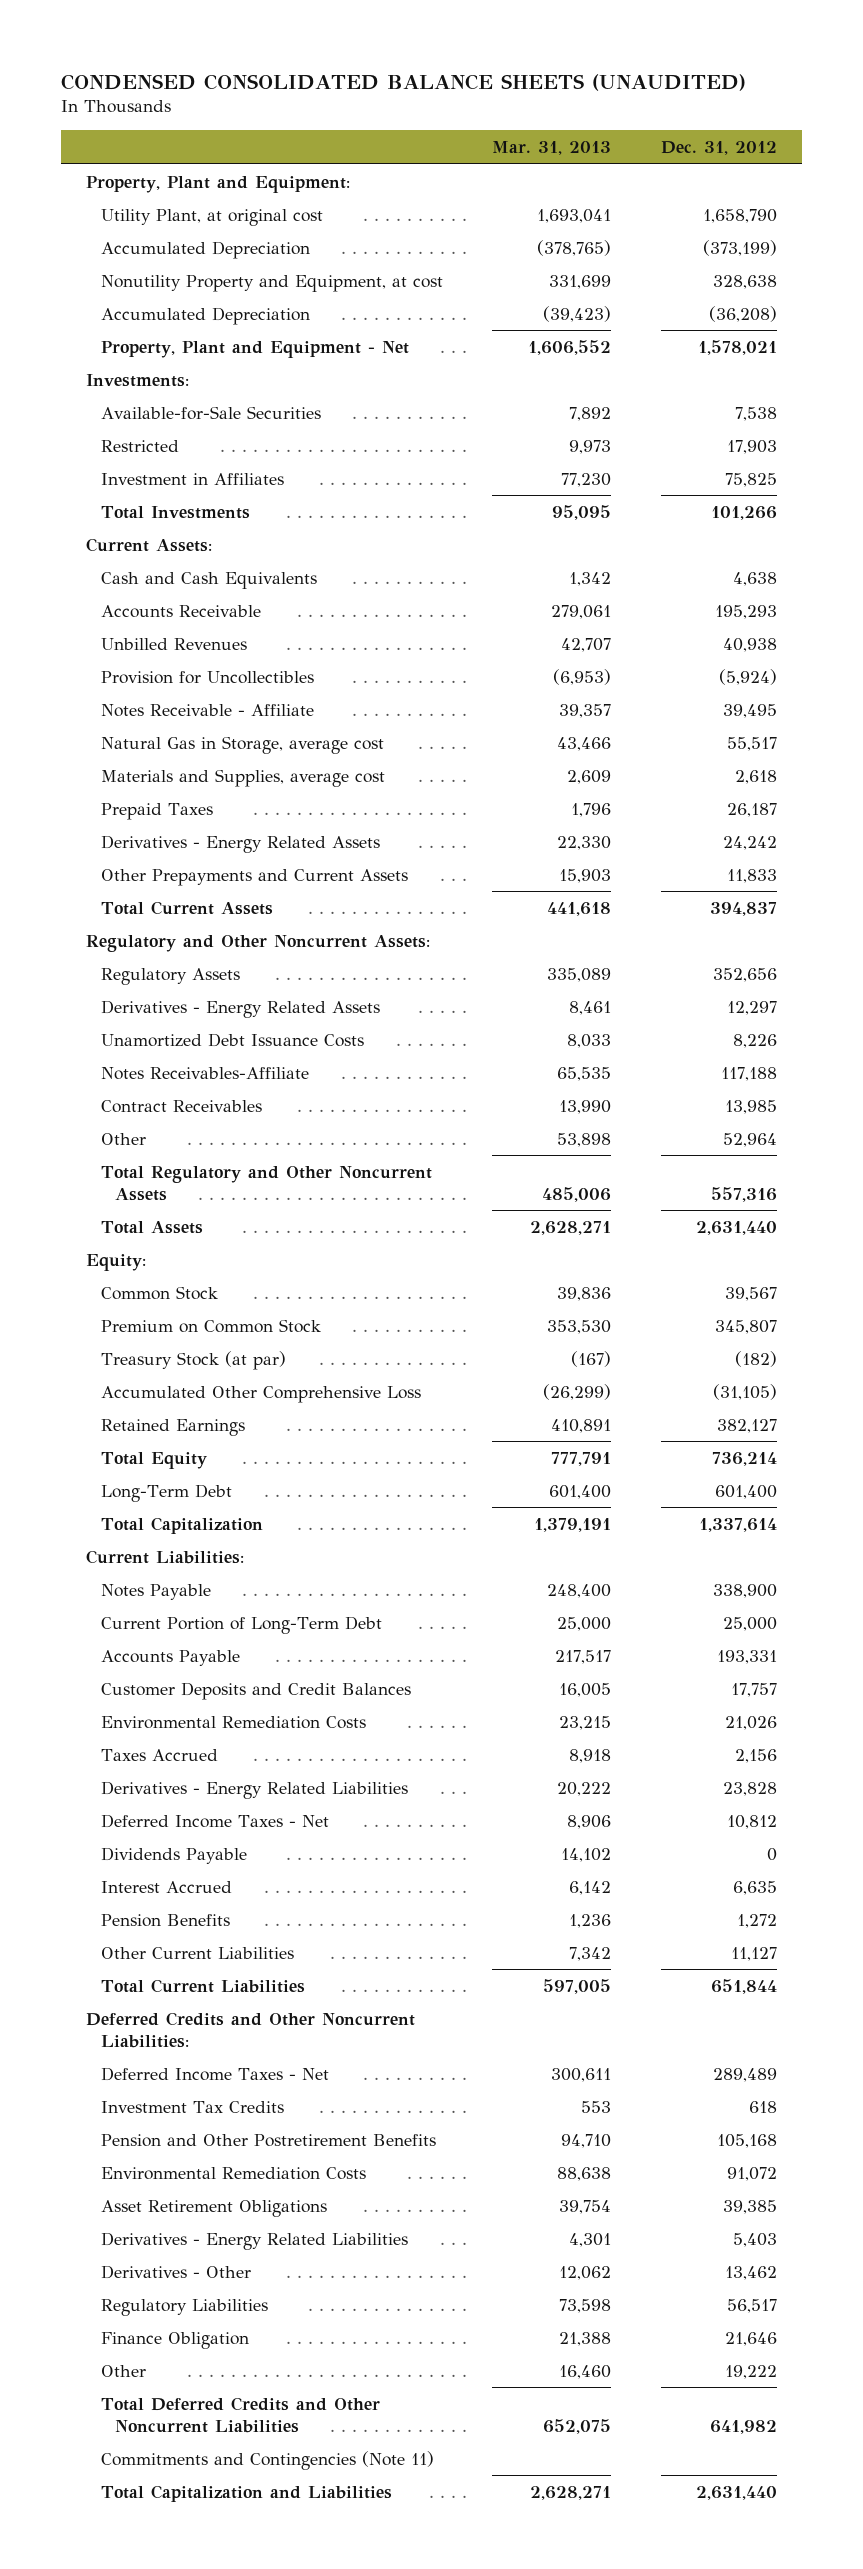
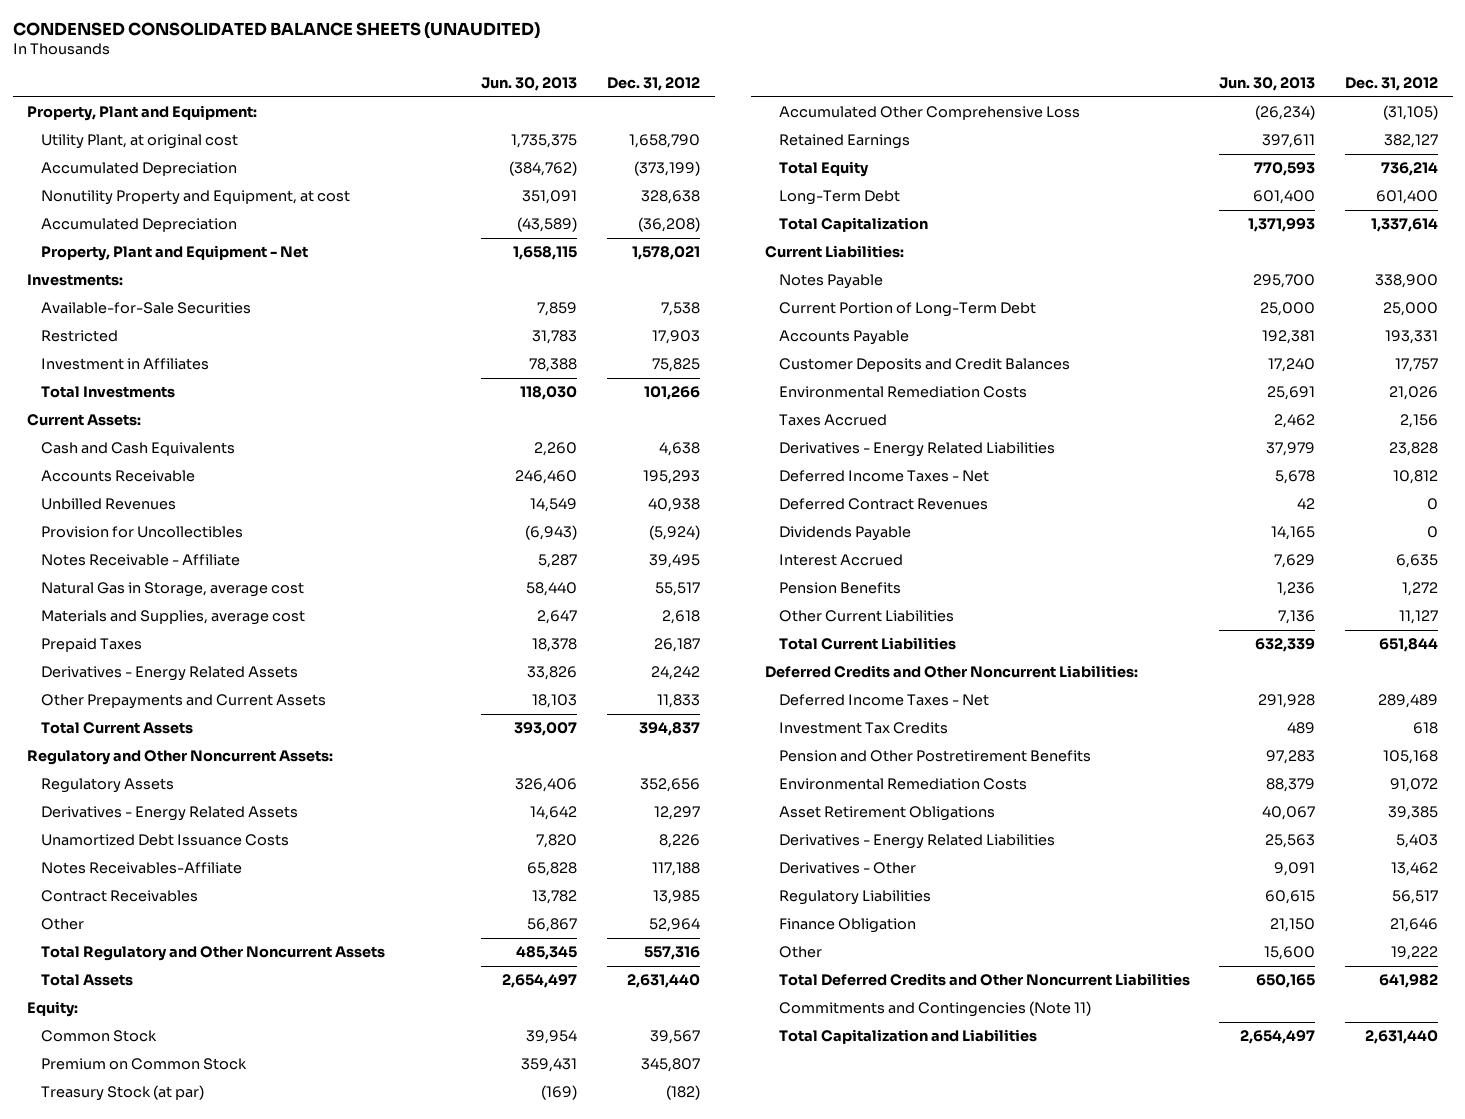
- | Mar. 31, 2013 | Dec. 31, 2012
+ | Jun. 30, 2013 | Dec. 31, 2012
+ Deferred Contract Revenues | 42 | 0

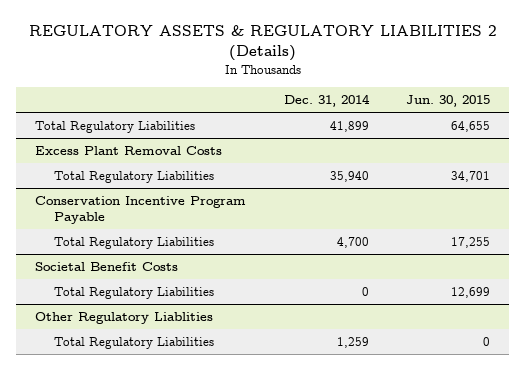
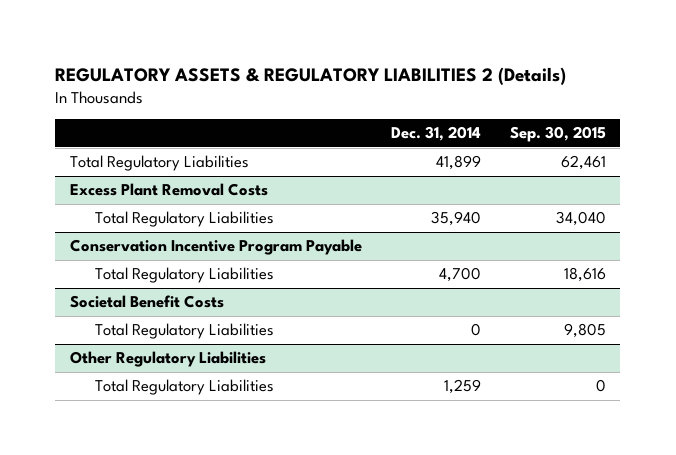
- | Dec. 31, 2014 | Jun. 30, 2015
+ | Dec. 31, 2014 | Sep. 30, 2015
- Other Regulatory Liablities
+ Other Regulatory Liabilities

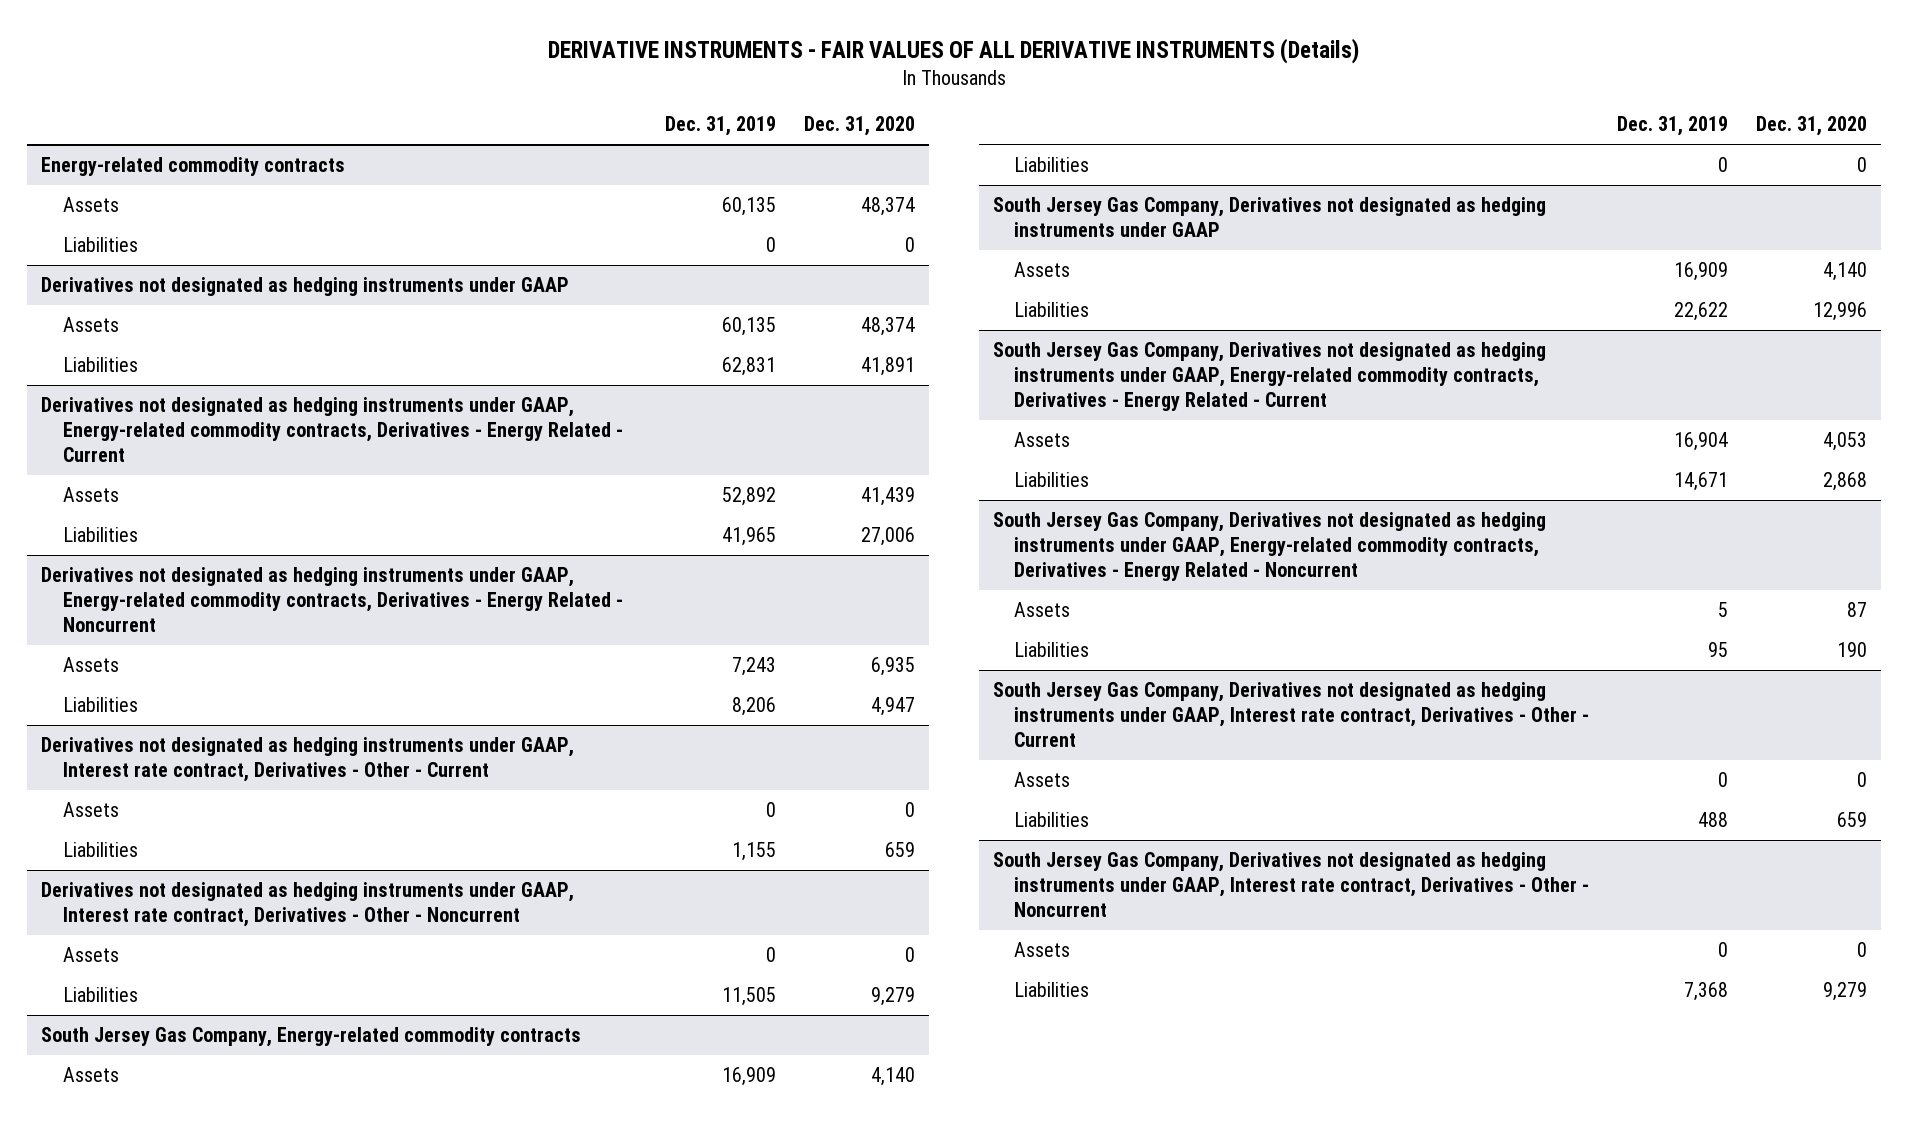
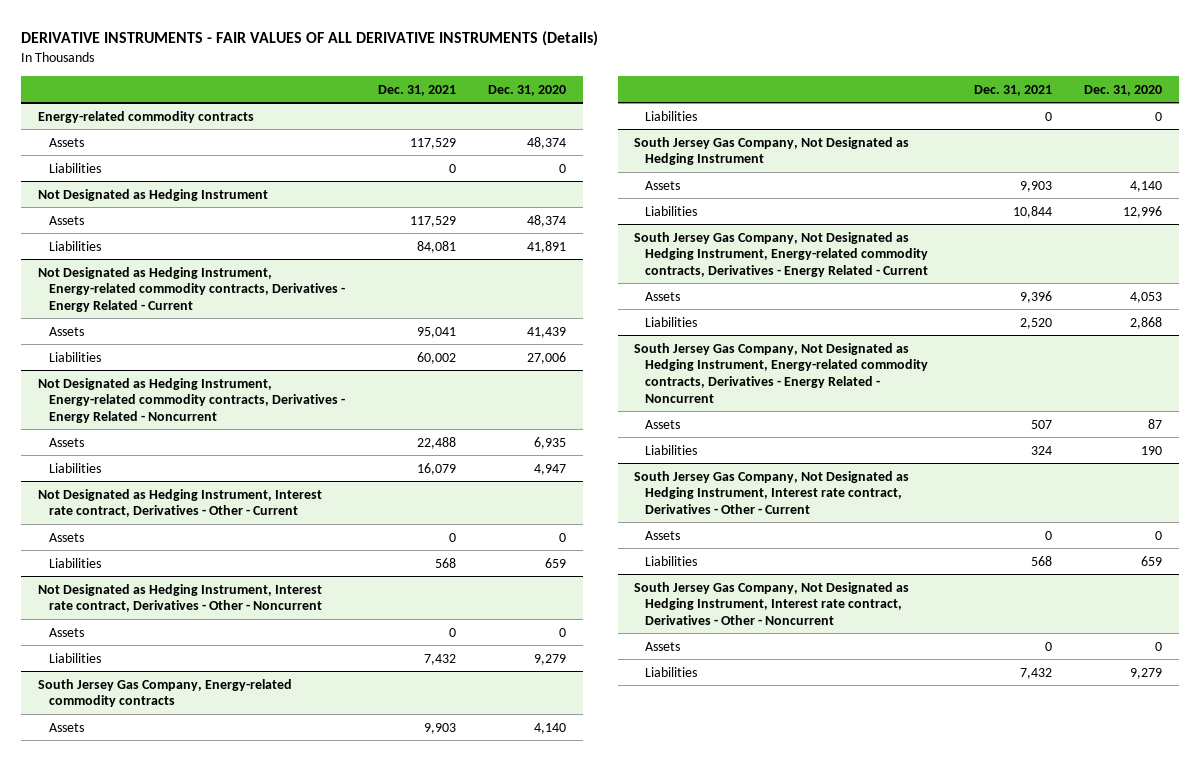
- | Dec. 31, 2019 | Dec. 31, 2020
+ | Dec. 31, 2021 | Dec. 31, 2020
- Derivatives not designated as hedging instruments under GAAP
+ Not Designated as Hedging Instrument
- Derivatives not designated as hedging instruments under GAAP, Energy-related commodity contracts, Derivatives - Energy Related - Current
+ Not Designated as Hedging Instrument, Energy-related commodity contracts, Derivatives - Energy Related - Current
- Derivatives not designated as hedging instruments under GAAP, Energy-related commodity contracts, Derivatives - Energy Related - Noncurrent
+ Not Designated as Hedging Instrument, Energy-related commodity contracts, Derivatives - Energy Related - Noncurrent
- Derivatives not designated as hedging instruments under GAAP, Interest rate contract, Derivatives - Other - Current
+ Not Designated as Hedging Instrument, Interest rate contract, Derivatives - Other - Current
- Derivatives not designated as hedging instruments under GAAP, Interest rate contract, Derivatives - Other - Noncurrent
+ Not Designated as Hedging Instrument, Interest rate contract, Derivatives - Other - Noncurrent
- South Jersey Gas Company, Derivatives not designated as hedging instruments under GAAP
+ South Jersey Gas Company, Not Designated as Hedging Instrument
- South Jersey Gas Company, Derivatives not designated as hedging instruments under GAAP, Energy-related commodity contracts, Derivatives - Energy Related - Current
+ South Jersey Gas Company, Not Designated as Hedging Instrument, Energy-related commodity contracts, Derivatives - Energy Related - Current
- South Jersey Gas Company, Derivatives not designated as hedging instruments under GAAP, Energy-related commodity contracts, Derivatives - Energy Related - Noncurrent
+ South Jersey Gas Company, Not Designated as Hedging Instrument, Energy-related commodity contracts, Derivatives - Energy Related - Noncurrent
- South Jersey Gas Company, Derivatives not designated as hedging instruments under GAAP, Interest rate contract, Derivatives - Other - Current
+ South Jersey Gas Company, Not Designated as Hedging Instrument, Interest rate contract, Derivatives - Other - Current
- South Jersey Gas Company, Derivatives not designated as hedging instruments under GAAP, Interest rate contract, Derivatives - Other - Noncurrent
+ South Jersey Gas Company, Not Designated as Hedging Instrument, Interest rate contract, Derivatives - Other - Noncurrent

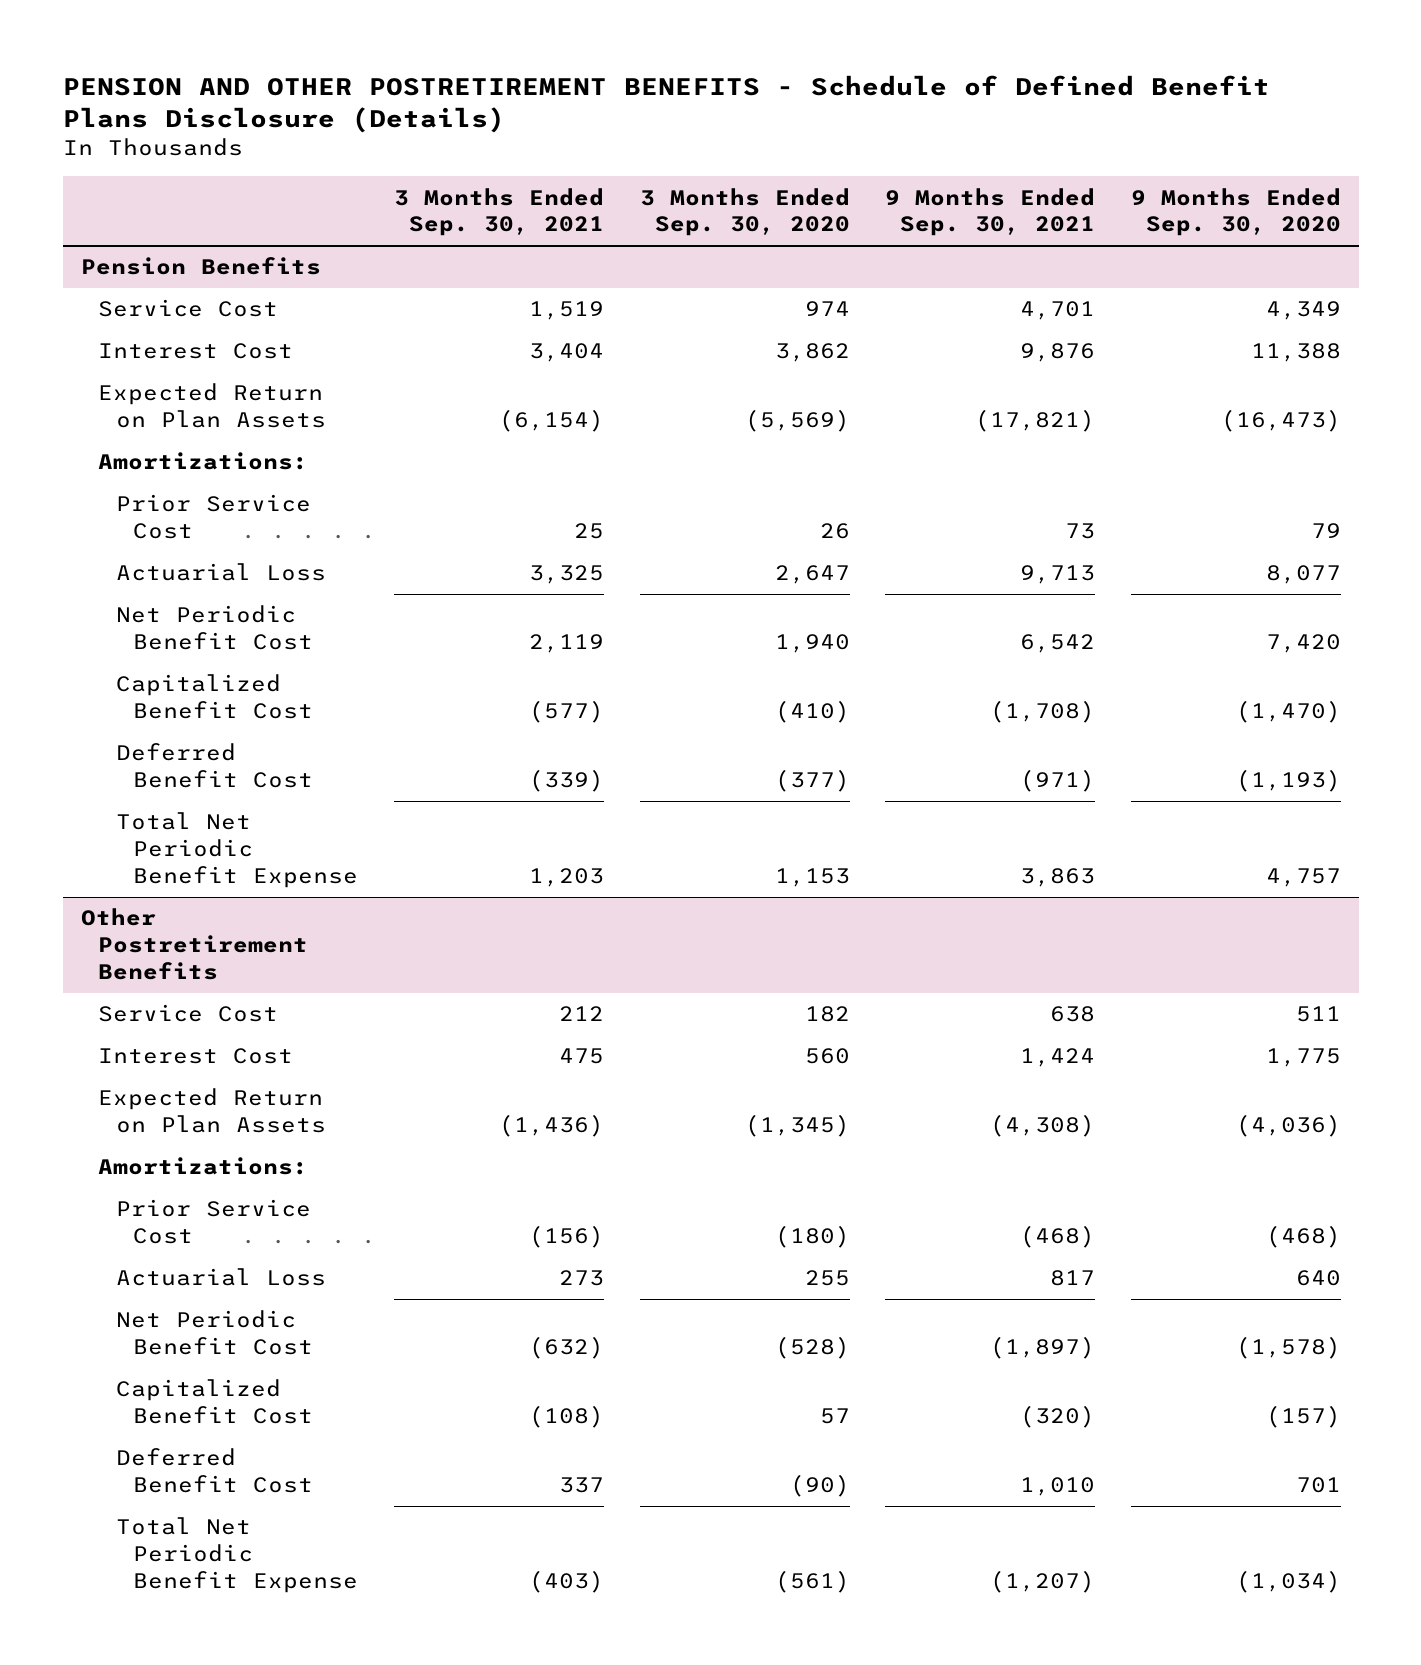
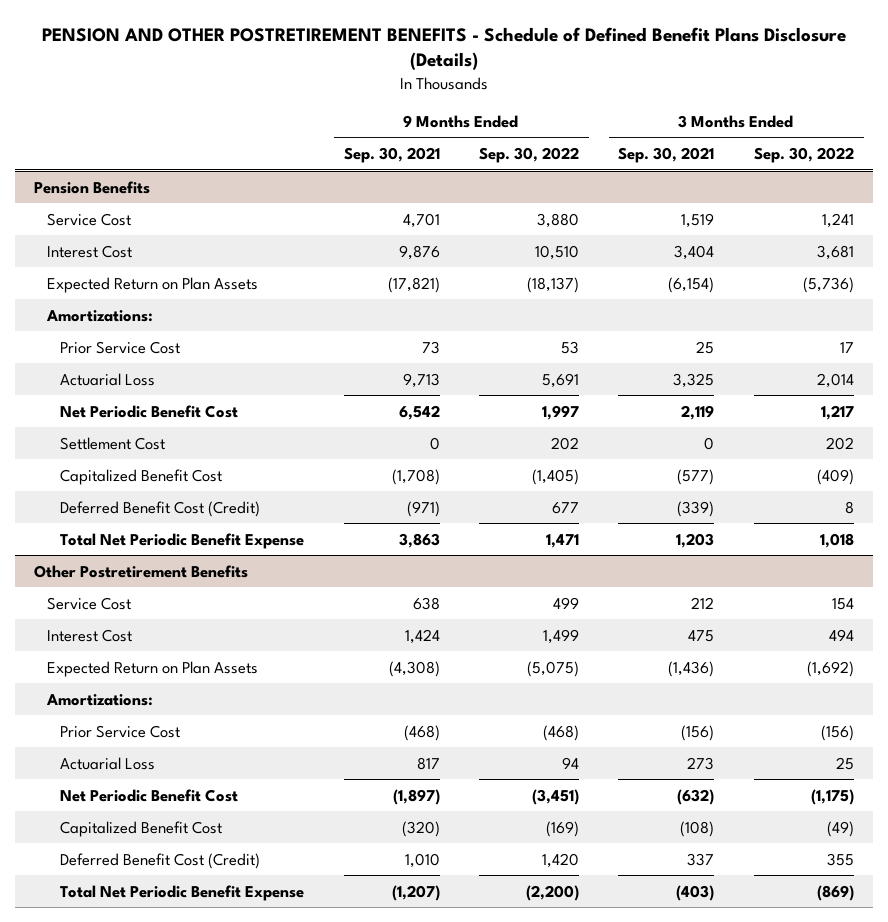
- | 3 Months Ended Sep. 30, 2021 | 3 Months Ended Sep. 30, 2020 | 9 Months Ended Sep. 30, 2021 | 9 Months Ended Sep. 30, 2020
+ | 9 Months Ended Sep. 30, 2021 | 9 Months Ended Sep. 30, 2022 | 3 Months Ended Sep. 30, 2021 | 3 Months Ended Sep. 30, 2022
@ Pension Benefits
+ Settlement Cost | 0 | 202 | 0 | 202
- Deferred Benefit Cost | (339) | (377) | (971) | (1,193)
+ Deferred Benefit Cost (Credit) | (971) | 677 | (339) | 8
@ Other Postretirement Benefits
- Deferred Benefit Cost | 337 | (90) | 1,010 | 701
+ Deferred Benefit Cost (Credit) | 1,010 | 1,420 | 337 | 355

